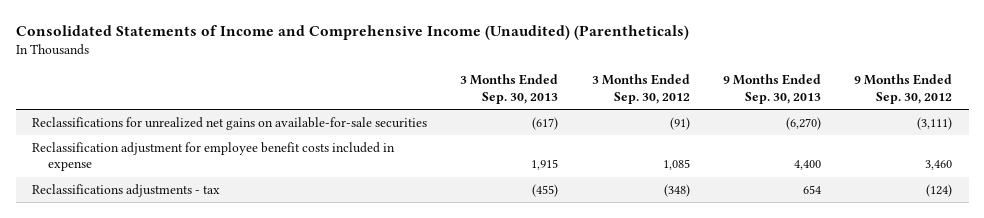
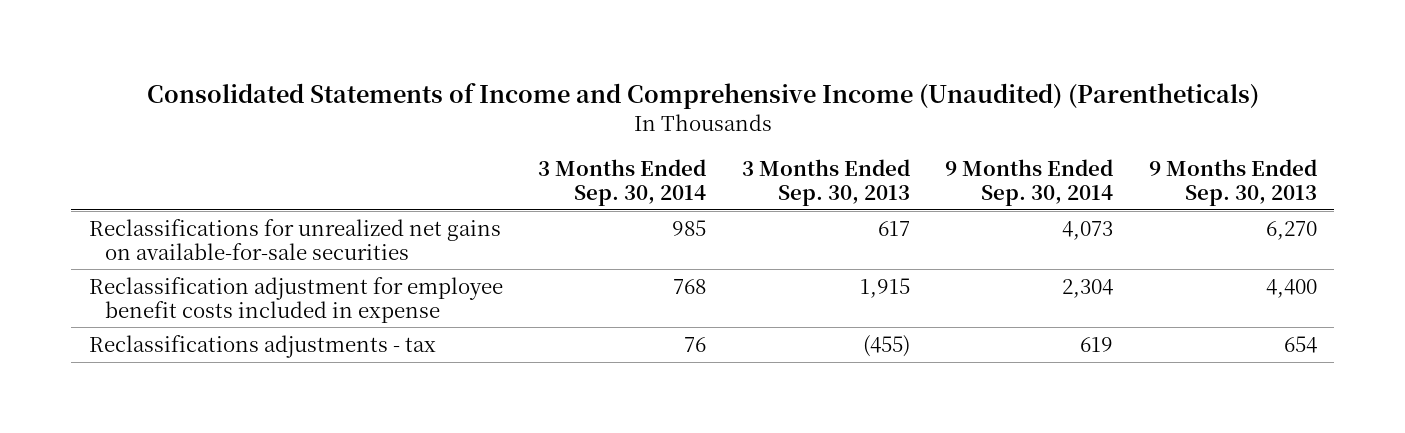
- | 3 Months Ended Sep. 30, 2013 | 3 Months Ended Sep. 30, 2012 | 9 Months Ended Sep. 30, 2013 | 9 Months Ended Sep. 30, 2012
+ | 3 Months Ended Sep. 30, 2014 | 3 Months Ended Sep. 30, 2013 | 9 Months Ended Sep. 30, 2014 | 9 Months Ended Sep. 30, 2013
- Reclassifications for unrealized net gains on available-for-sale securities | (617) | (91) | (6,270) | (3,111)
+ Reclassifications for unrealized net gains on available-for-sale securities | 985 | 617 | 4,073 | 6,270

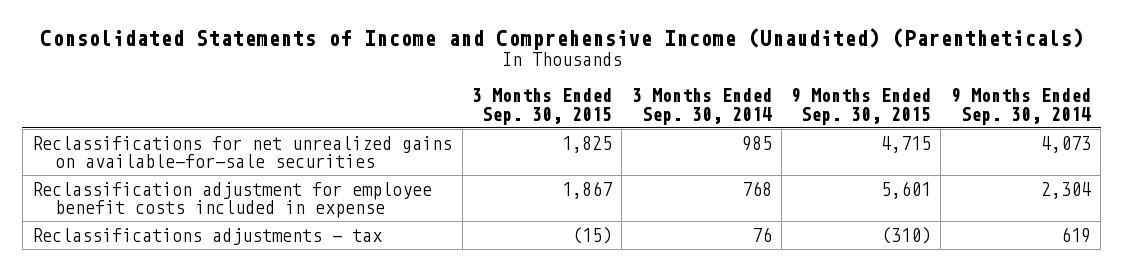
- | 3 Months Ended Sep. 30, 2014 | 3 Months Ended Sep. 30, 2013 | 9 Months Ended Sep. 30, 2014 | 9 Months Ended Sep. 30, 2013
+ | 3 Months Ended Sep. 30, 2015 | 3 Months Ended Sep. 30, 2014 | 9 Months Ended Sep. 30, 2015 | 9 Months Ended Sep. 30, 2014
- Reclassifications for unrealized net gains on available-for-sale securities | 985 | 617 | 4,073 | 6,270
+ Reclassifications for net unrealized gains on available-for-sale securities | 1,825 | 985 | 4,715 | 4,073

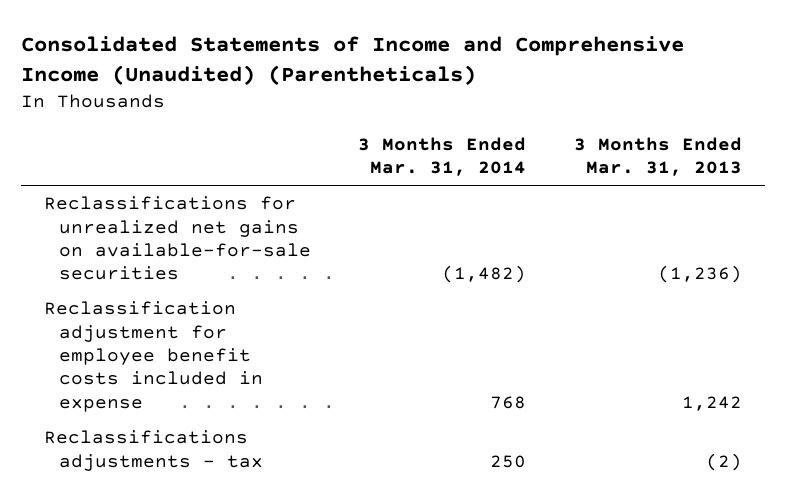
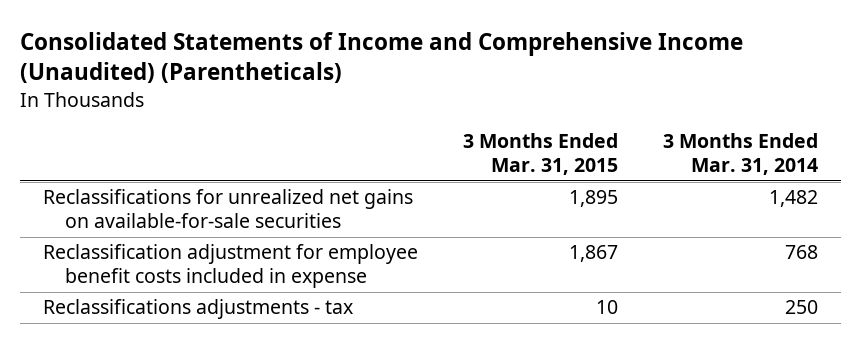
- | 3 Months Ended Mar. 31, 2014 | 3 Months Ended Mar. 31, 2013
+ | 3 Months Ended Mar. 31, 2015 | 3 Months Ended Mar. 31, 2014
- Reclassifications for unrealized net gains on available-for-sale securities | (1,482) | (1,236)
+ Reclassifications for unrealized net gains on available-for-sale securities | 1,895 | 1,482

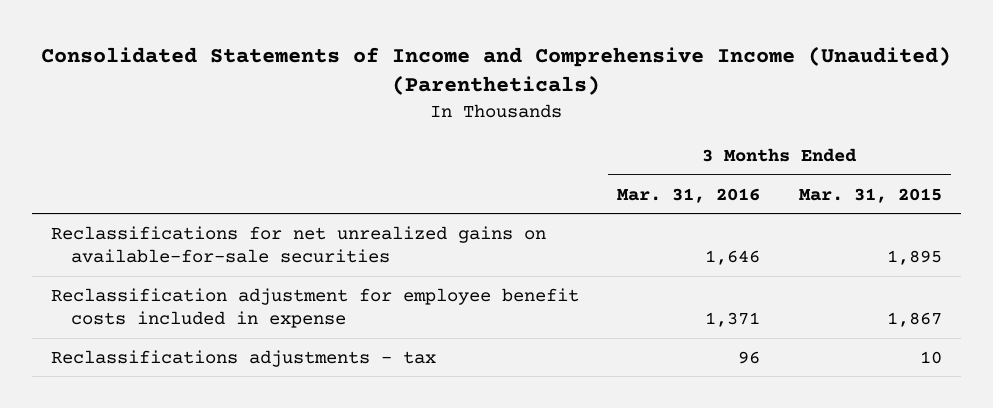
- | 3 Months Ended Mar. 31, 2015 | 3 Months Ended Mar. 31, 2014
+ | 3 Months Ended Mar. 31, 2016 | 3 Months Ended Mar. 31, 2015
- Reclassifications for unrealized net gains on available-for-sale securities | 1,895 | 1,482
+ Reclassifications for net unrealized gains on available-for-sale securities | 1,646 | 1,895

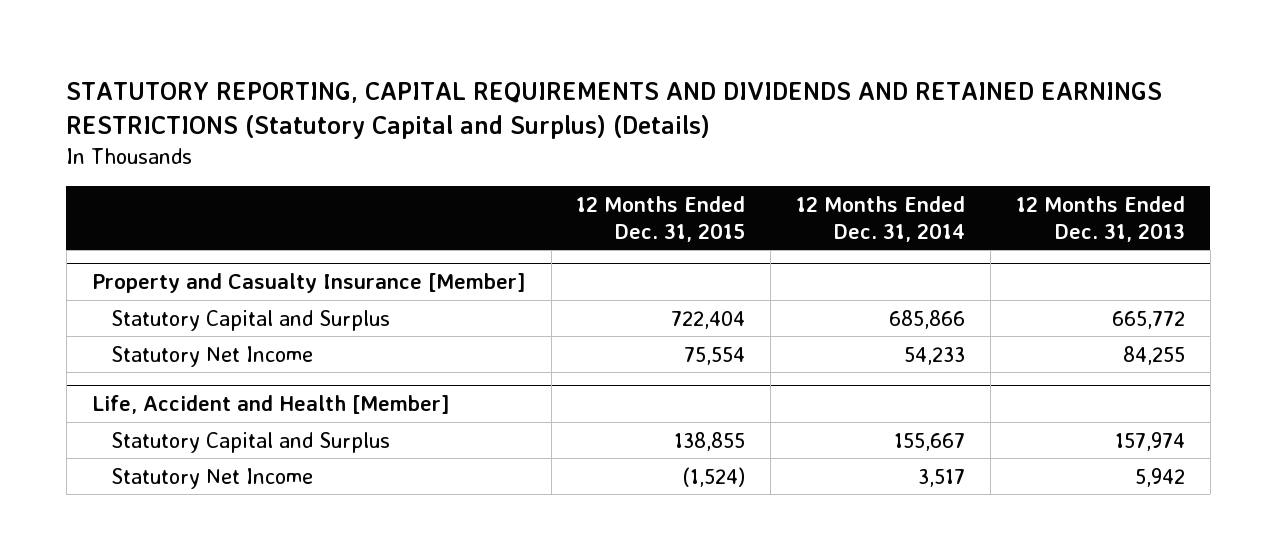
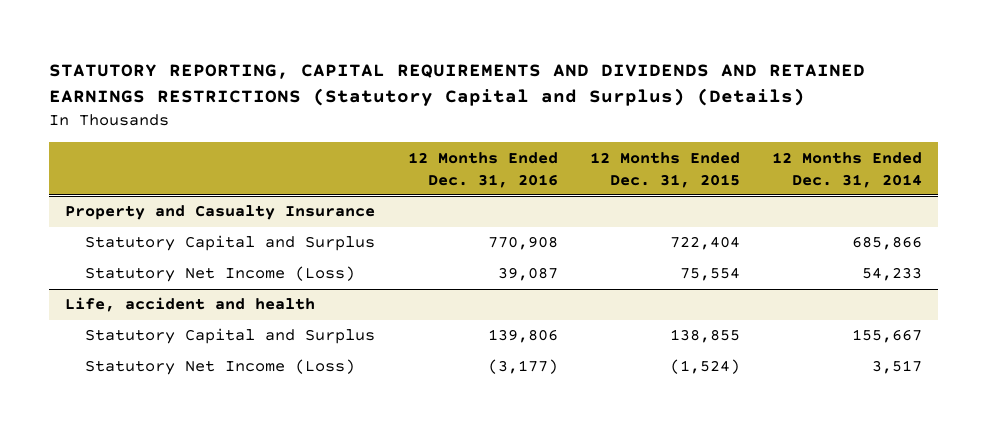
- | 12 Months Ended Dec. 31, 2015 | 12 Months Ended Dec. 31, 2014 | 12 Months Ended Dec. 31, 2013
+ | 12 Months Ended Dec. 31, 2016 | 12 Months Ended Dec. 31, 2015 | 12 Months Ended Dec. 31, 2014
- Property and Casualty Insurance [Member]
+ Property and Casualty Insurance
- Statutory Net Income | 75,554 | 54,233 | 84,255
- Life, Accident and Health [Member]
+ Statutory Net Income (Loss) | 39,087 | 75,554 | 54,233
+ Life, accident and health
- Statutory Net Income | (1,524) | 3,517 | 5,942
+ Statutory Net Income (Loss) | (3,177) | (1,524) | 3,517

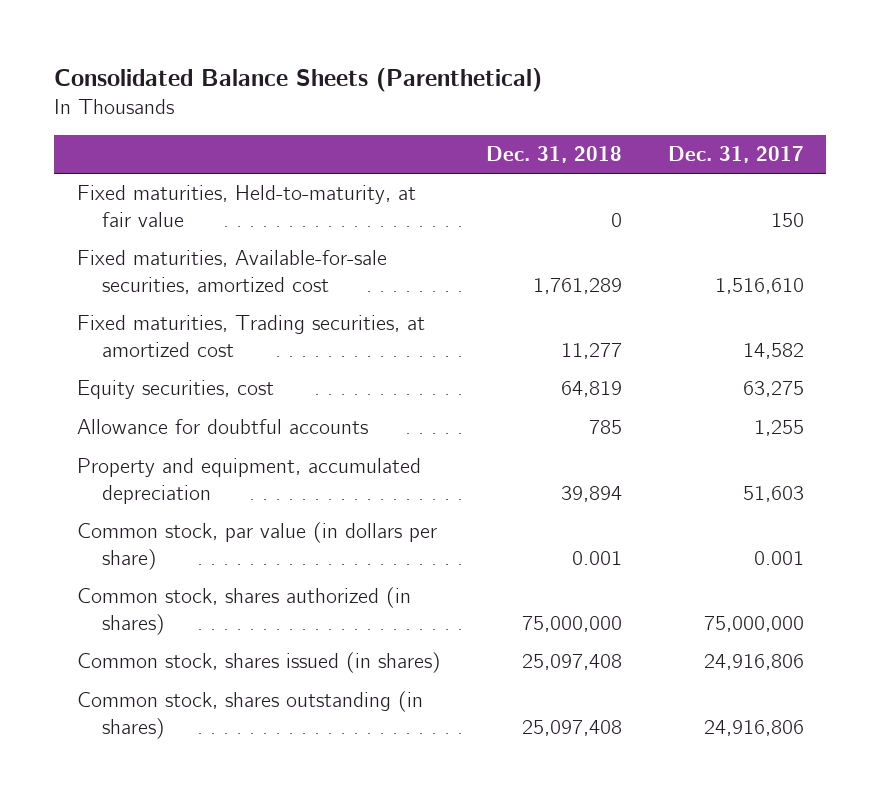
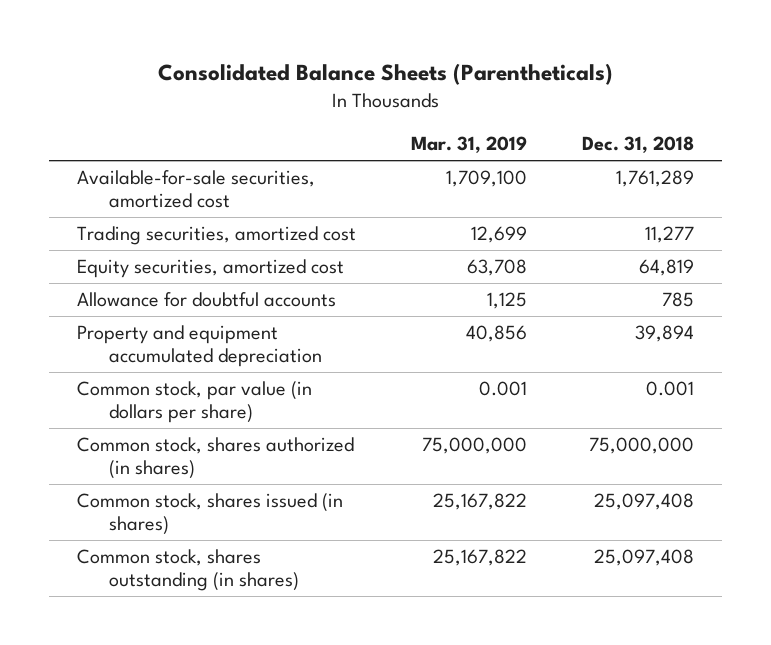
- Consolidated Balance Sheets (Parenthetical)
+ Consolidated Balance Sheets (Parentheticals)
- | Dec. 31, 2018 | Dec. 31, 2017
+ | Mar. 31, 2019 | Dec. 31, 2018
- Fixed maturities, Held-to-maturity, at fair value | 0 | 150
- Fixed maturities, Available-for-sale securities, amortized cost | 1,761,289 | 1,516,610
- Fixed maturities, Trading securities, at amortized cost | 11,277 | 14,582
- Equity securities, cost | 64,819 | 63,275
+ Available-for-sale securities, amortized cost | 1,709,100 | 1,761,289
+ Trading securities, amortized cost | 12,699 | 11,277
+ Equity securities, amortized cost | 63,708 | 64,819
- Property and equipment, accumulated depreciation | 39,894 | 51,603
+ Property and equipment accumulated depreciation | 40,856 | 39,894

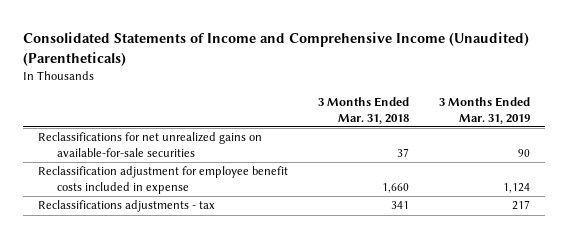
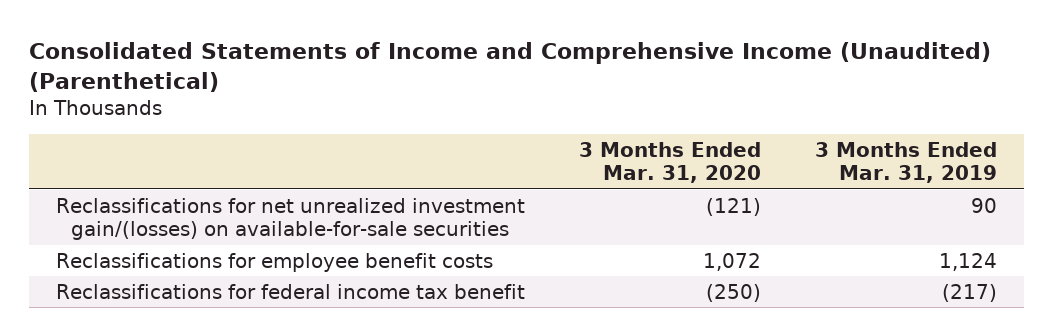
- Consolidated Statements of Income and Comprehensive Income (Unaudited) (Parentheticals)
+ Consolidated Statements of Income and Comprehensive Income (Unaudited) (Parenthetical)
- | 3 Months Ended Mar. 31, 2018 | 3 Months Ended Mar. 31, 2019
+ | 3 Months Ended Mar. 31, 2020 | 3 Months Ended Mar. 31, 2019
- Reclassifications for net unrealized gains on available-for-sale securities | 37 | 90
- Reclassification adjustment for employee benefit costs included in expense | 1,660 | 1,124
- Reclassifications adjustments - tax | 341 | 217
+ Reclassifications for net unrealized investment gain/(losses) on available-for-sale securities | (121) | 90
+ Reclassifications for employee benefit costs | 1,072 | 1,124
+ Reclassifications for federal income tax benefit | (250) | (217)

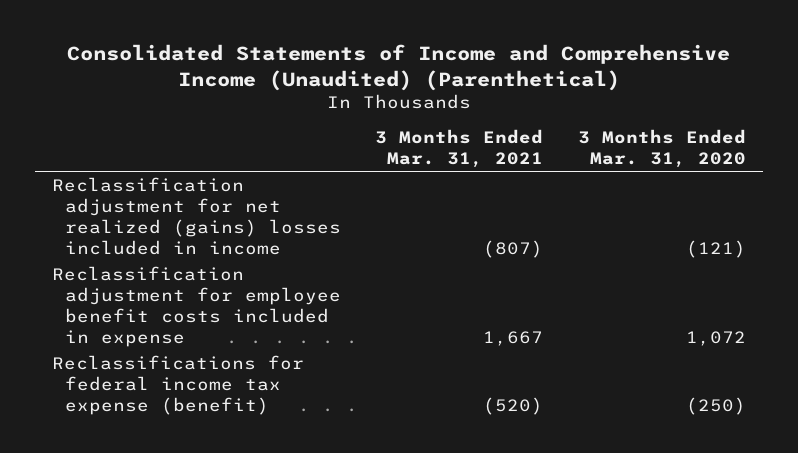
- | 3 Months Ended Mar. 31, 2020 | 3 Months Ended Mar. 31, 2019
+ | 3 Months Ended Mar. 31, 2021 | 3 Months Ended Mar. 31, 2020
- Reclassifications for net unrealized investment gain/(losses) on available-for-sale securities | (121) | 90
- Reclassifications for employee benefit costs | 1,072 | 1,124
- Reclassifications for federal income tax benefit | (250) | (217)
+ Reclassification adjustment for net realized (gains) losses included in income | (807) | (121)
+ Reclassification adjustment for employee benefit costs included in expense | 1,667 | 1,072
+ Reclassifications for federal income tax expense (benefit) | (520) | (250)

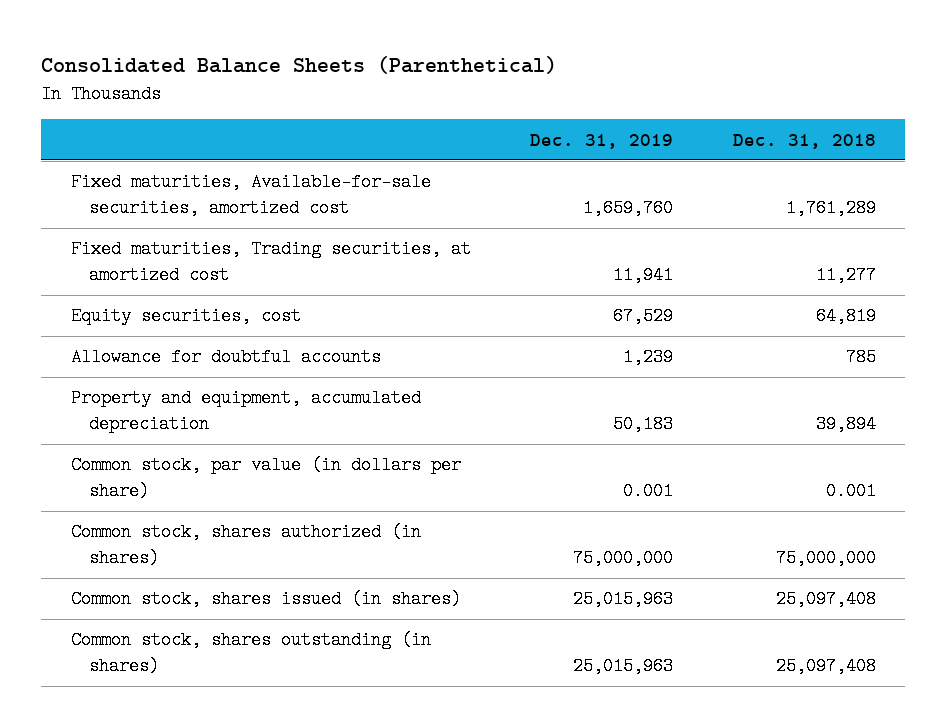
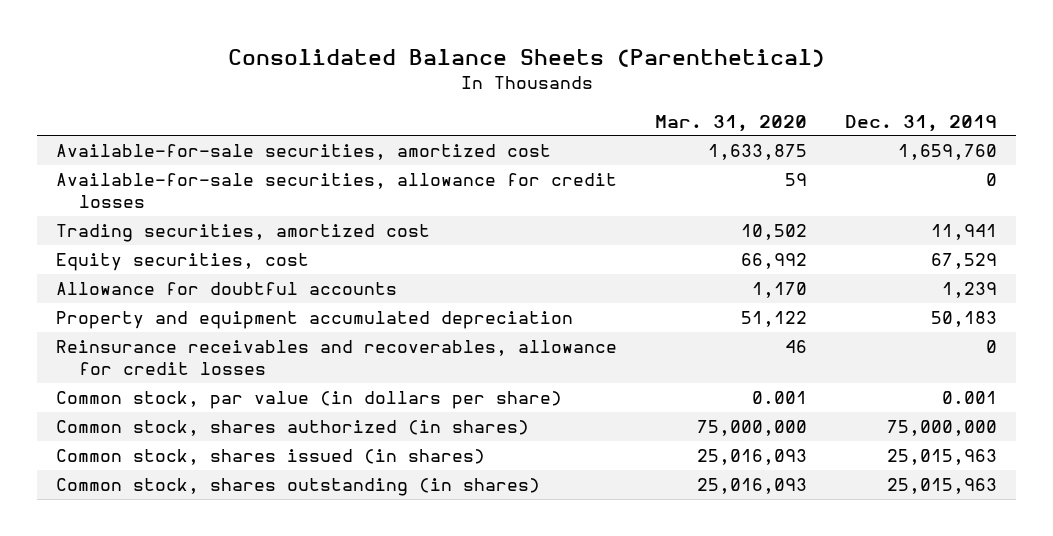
- | Dec. 31, 2019 | Dec. 31, 2018
+ | Mar. 31, 2020 | Dec. 31, 2019
- Fixed maturities, Available-for-sale securities, amortized cost | 1,659,760 | 1,761,289
- Fixed maturities, Trading securities, at amortized cost | 11,941 | 11,277
+ Available-for-sale securities, amortized cost | 1,633,875 | 1,659,760
+ Available-for-sale securities, allowance for credit losses | 59 | 0
+ Trading securities, amortized cost | 10,502 | 11,941
- Property and equipment, accumulated depreciation | 50,183 | 39,894
+ Property and equipment accumulated depreciation | 51,122 | 50,183
+ Reinsurance receivables and recoverables, allowance for credit losses | 46 | 0

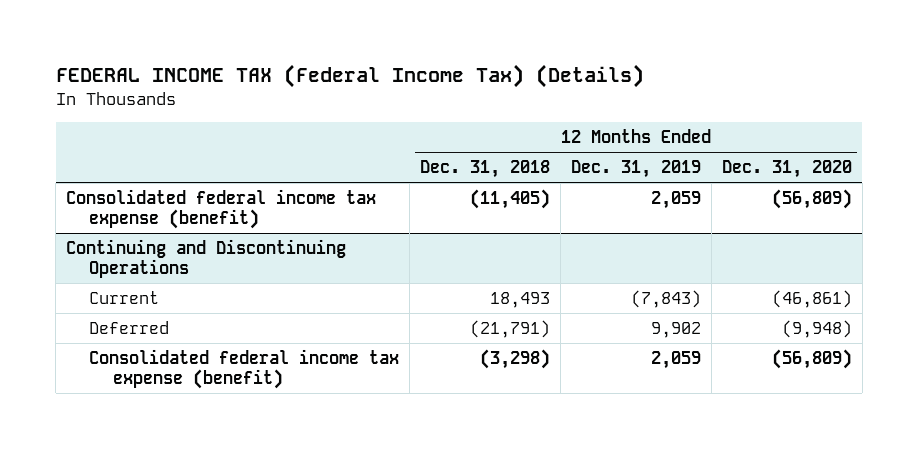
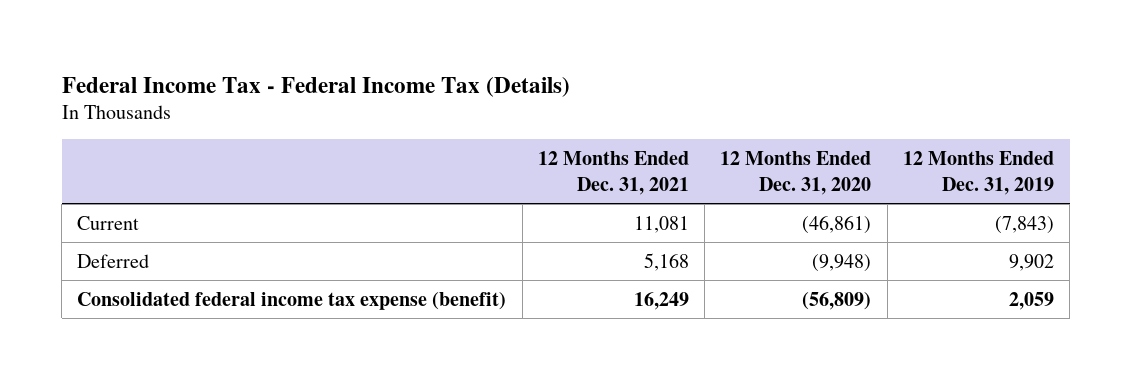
- FEDERAL INCOME TAX (Federal Income Tax) (Details)
+ Federal Income Tax - Federal Income Tax (Details)
- | 12 Months Ended Dec. 31, 2018 | 12 Months Ended Dec. 31, 2019 | 12 Months Ended Dec. 31, 2020
+ | 12 Months Ended Dec. 31, 2021 | 12 Months Ended Dec. 31, 2020 | 12 Months Ended Dec. 31, 2019
- Consolidated federal income tax expense (benefit) | (11,405) | 2,059 | (56,809)
- Continuing and Discontinuing Operations

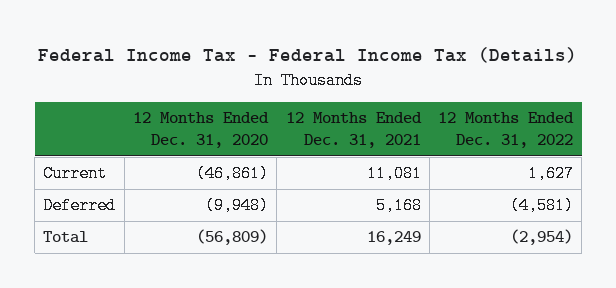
- | 12 Months Ended Dec. 31, 2021 | 12 Months Ended Dec. 31, 2020 | 12 Months Ended Dec. 31, 2019
+ | 12 Months Ended Dec. 31, 2020 | 12 Months Ended Dec. 31, 2021 | 12 Months Ended Dec. 31, 2022
- Consolidated federal income tax expense (benefit) | 16,249 | (56,809) | 2,059
+ Total | (56,809) | 16,249 | (2,954)

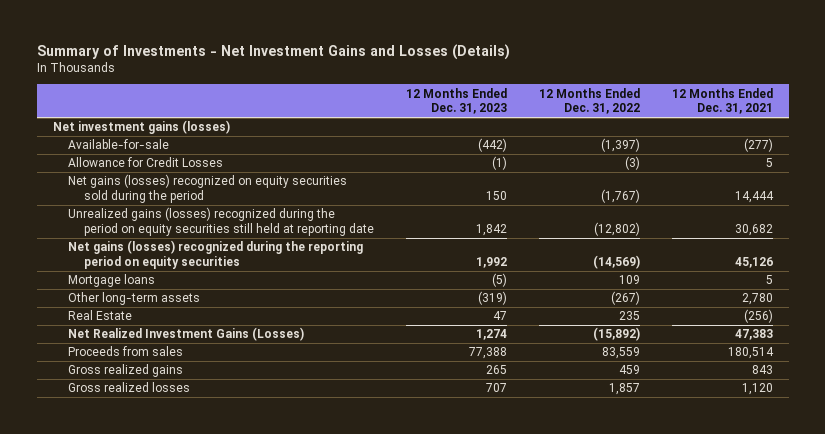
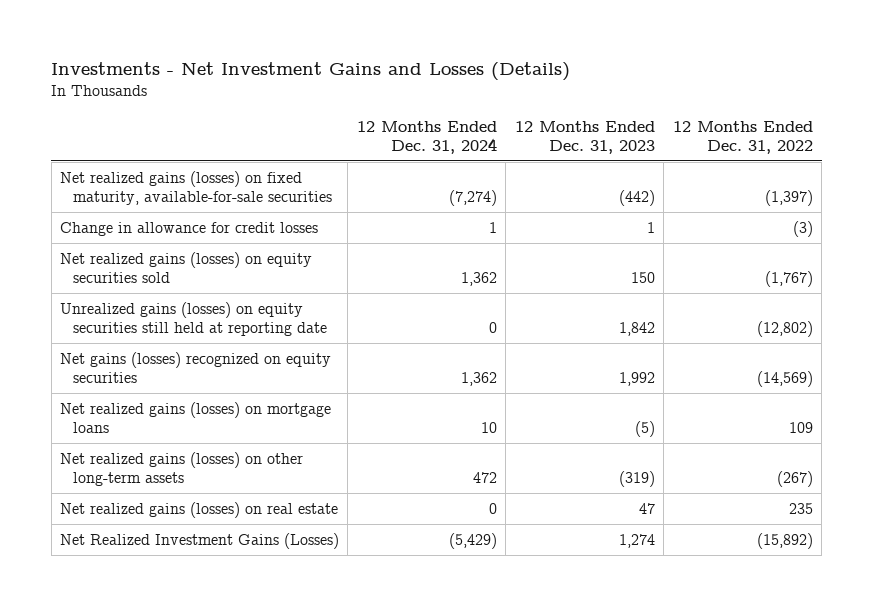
- Summary of Investments - Net Investment Gains and Losses (Details)
+ Investments - Net Investment Gains and Losses (Details)
- | 12 Months Ended Dec. 31, 2023 | 12 Months Ended Dec. 31, 2022 | 12 Months Ended Dec. 31, 2021
+ | 12 Months Ended Dec. 31, 2024 | 12 Months Ended Dec. 31, 2023 | 12 Months Ended Dec. 31, 2022
- Net investment gains (losses)
- Available-for-sale | (442) | (1,397) | (277)
- Allowance for Credit Losses | (1) | (3) | 5
- Net gains (losses) recognized on equity securities sold during the period | 150 | (1,767) | 14,444
- Unrealized gains (losses) recognized during the period on equity securities still held at reporting date | 1,842 | (12,802) | 30,682
- Net gains (losses) recognized during the reporting period on equity securities | 1,992 | (14,569) | 45,126
- Mortgage loans | (5) | 109 | 5
- Other long-term assets | (319) | (267) | 2,780
- Real Estate | 47 | 235 | (256)
+ Net realized gains (losses) on fixed maturity, available-for-sale securities | (7,274) | (442) | (1,397)
+ Change in allowance for credit losses | 1 | 1 | (3)
+ Net realized gains (losses) on equity securities sold | 1,362 | 150 | (1,767)
+ Unrealized gains (losses) on equity securities still held at reporting date | 0 | 1,842 | (12,802)
+ Net gains (losses) recognized on equity securities | 1,362 | 1,992 | (14,569)
+ Net realized gains (losses) on mortgage loans | 10 | (5) | 109
+ Net realized gains (losses) on other long-term assets | 472 | (319) | (267)
+ Net realized gains (losses) on real estate | 0 | 47 | 235
- Proceeds from sales | 77,388 | 83,559 | 180,514
- Gross realized gains | 265 | 459 | 843
- Gross realized losses | 707 | 1,857 | 1,120

